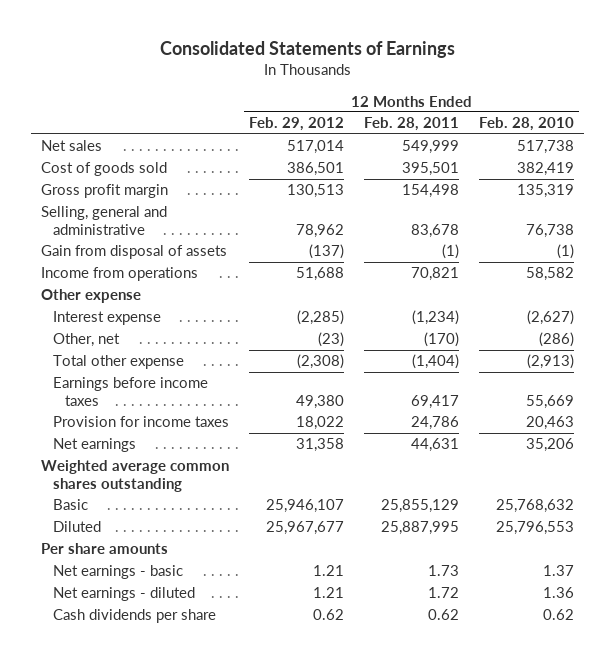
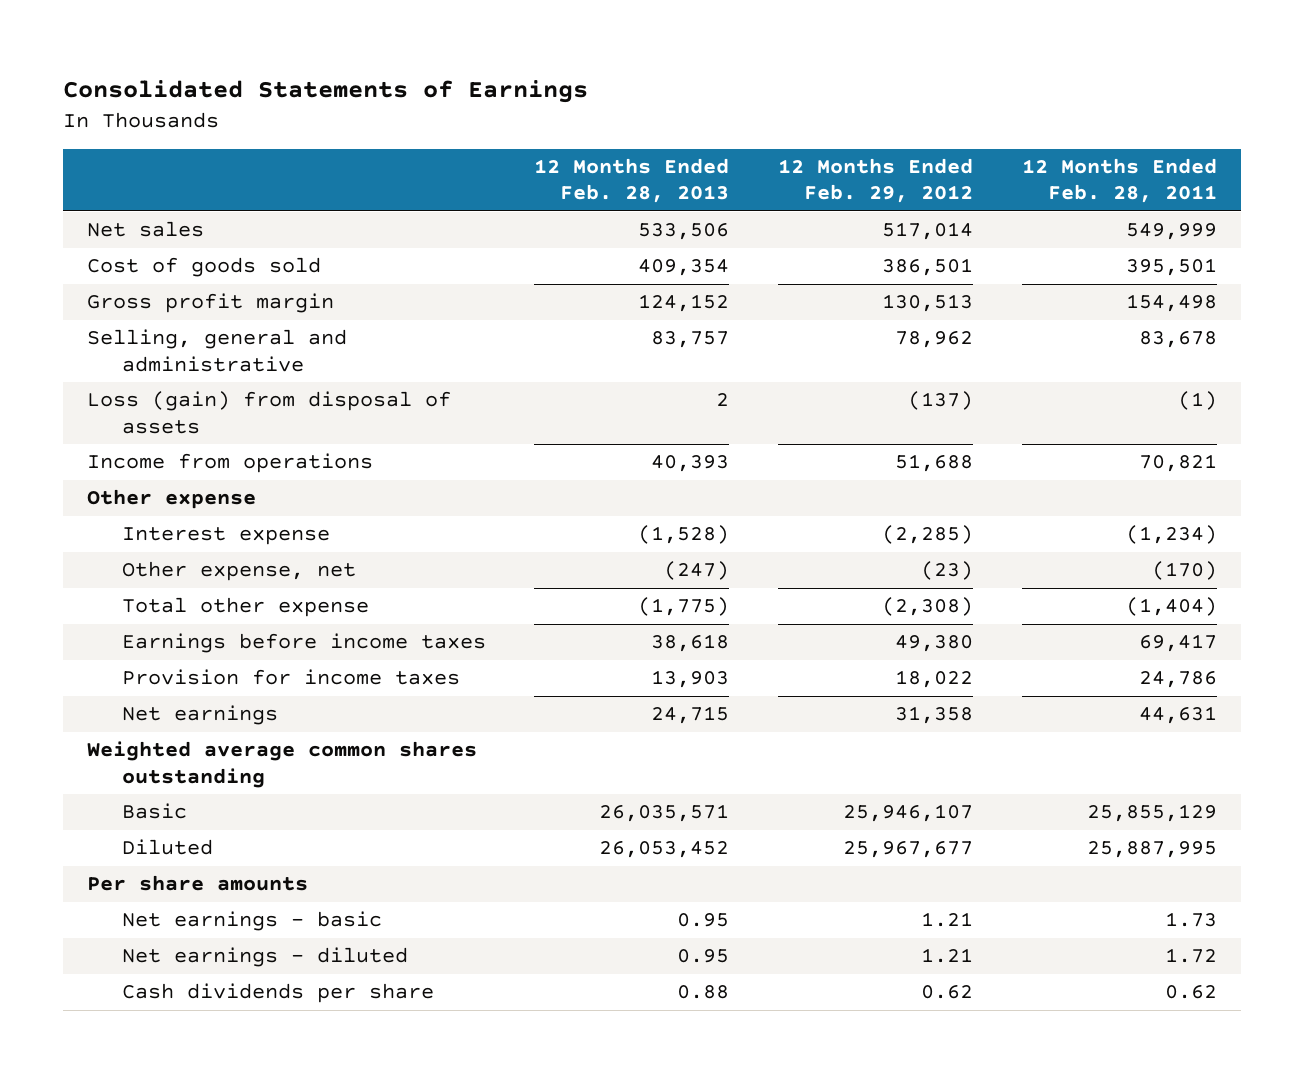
- | 12 Months Ended Feb. 29, 2012 | 12 Months Ended Feb. 28, 2011 | 12 Months Ended Feb. 28, 2010
+ | 12 Months Ended Feb. 28, 2013 | 12 Months Ended Feb. 29, 2012 | 12 Months Ended Feb. 28, 2011
- Gain from disposal of assets | (137) | (1) | (1)
+ Loss (gain) from disposal of assets | 2 | (137) | (1)
- Other, net | (23) | (170) | (286)
+ Other expense, net | (247) | (23) | (170)

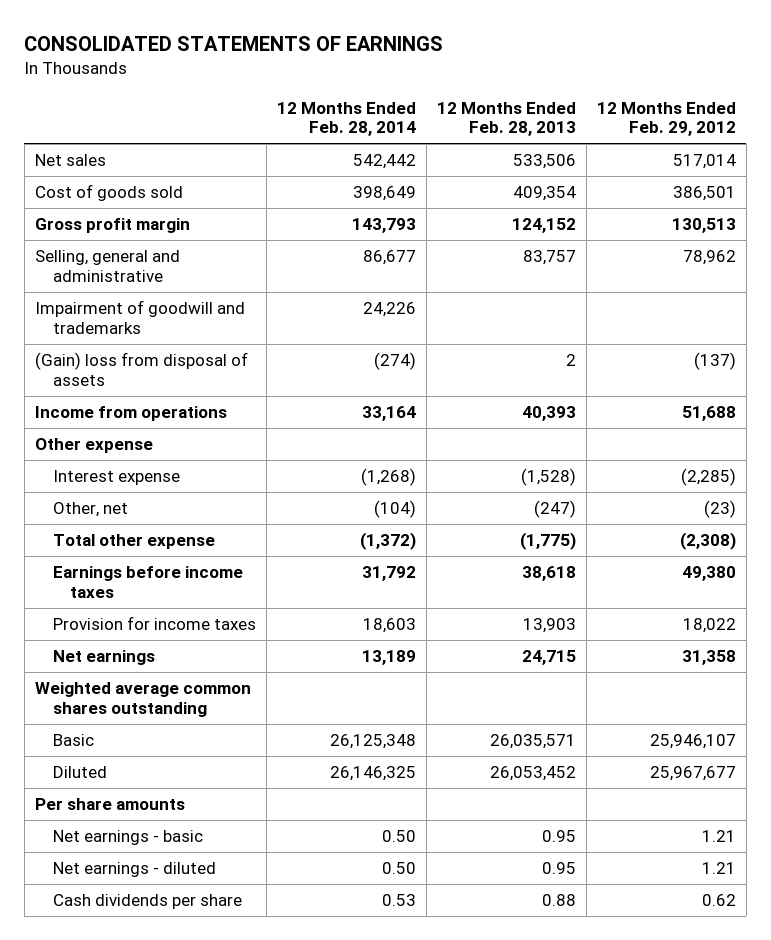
- Consolidated Statements of Earnings
+ CONSOLIDATED STATEMENTS OF EARNINGS
- | 12 Months Ended Feb. 28, 2013 | 12 Months Ended Feb. 29, 2012 | 12 Months Ended Feb. 28, 2011
+ | 12 Months Ended Feb. 28, 2014 | 12 Months Ended Feb. 28, 2013 | 12 Months Ended Feb. 29, 2012
- Loss (gain) from disposal of assets | 2 | (137) | (1)
+ Impairment of goodwill and trademarks | 24,226 | |
+ (Gain) loss from disposal of assets | (274) | 2 | (137)
- Other expense, net | (247) | (23) | (170)
+ Other, net | (104) | (247) | (23)

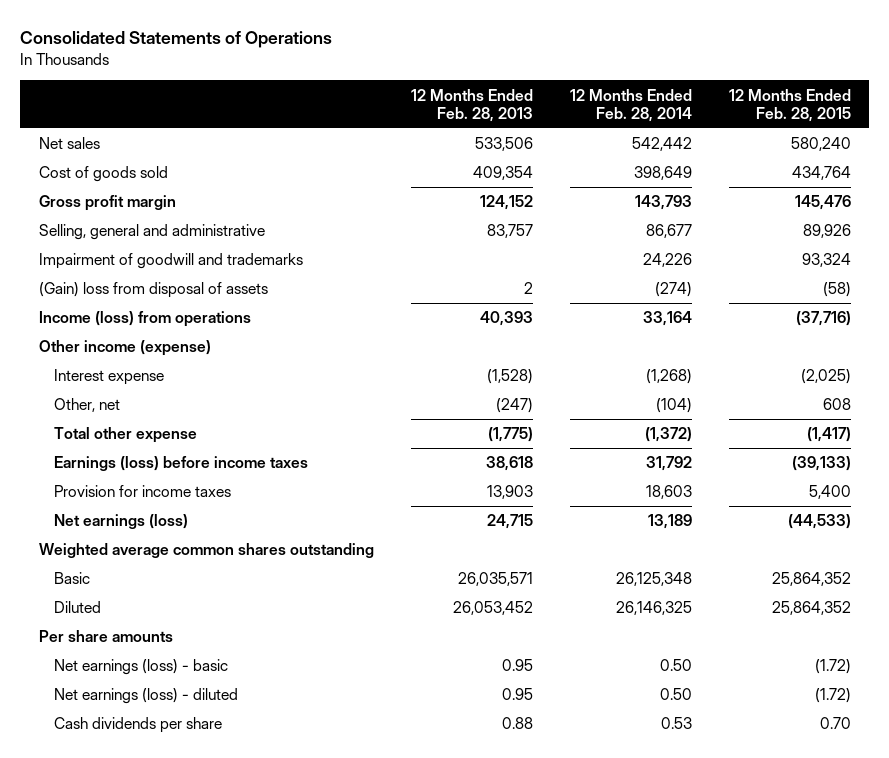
- CONSOLIDATED STATEMENTS OF EARNINGS
+ Consolidated Statements of Operations
- | 12 Months Ended Feb. 28, 2014 | 12 Months Ended Feb. 28, 2013 | 12 Months Ended Feb. 29, 2012
+ | 12 Months Ended Feb. 28, 2013 | 12 Months Ended Feb. 28, 2014 | 12 Months Ended Feb. 28, 2015
- Income from operations | 33,164 | 40,393 | 51,688
- Other expense
+ Income (loss) from operations | 40,393 | 33,164 | (37,716)
+ Other income (expense)
- Earnings before income taxes | 31,792 | 38,618 | 49,380
+ Earnings (loss) before income taxes | 38,618 | 31,792 | (39,133)
- Net earnings | 13,189 | 24,715 | 31,358
+ Net earnings (loss) | 24,715 | 13,189 | (44,533)
- Net earnings - basic | 0.50 | 0.95 | 1.21
- Net earnings - diluted | 0.50 | 0.95 | 1.21
+ Net earnings (loss) - basic | 0.95 | 0.50 | (1.72)
+ Net earnings (loss) - diluted | 0.95 | 0.50 | (1.72)

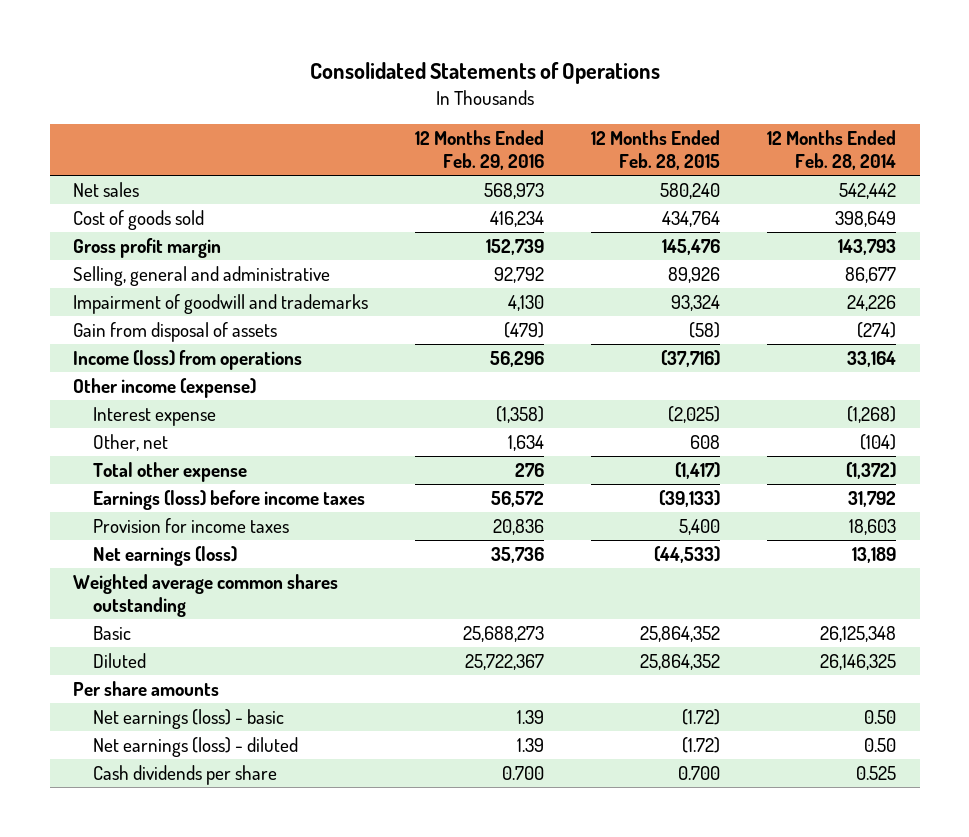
- | 12 Months Ended Feb. 28, 2013 | 12 Months Ended Feb. 28, 2014 | 12 Months Ended Feb. 28, 2015
+ | 12 Months Ended Feb. 29, 2016 | 12 Months Ended Feb. 28, 2015 | 12 Months Ended Feb. 28, 2014
- (Gain) loss from disposal of assets | 2 | (274) | (58)
+ Gain from disposal of assets | (479) | (58) | (274)
- Cash dividends per share | 0.88 | 0.53 | 0.70
+ Cash dividends per share | 0.700 | 0.700 | 0.525

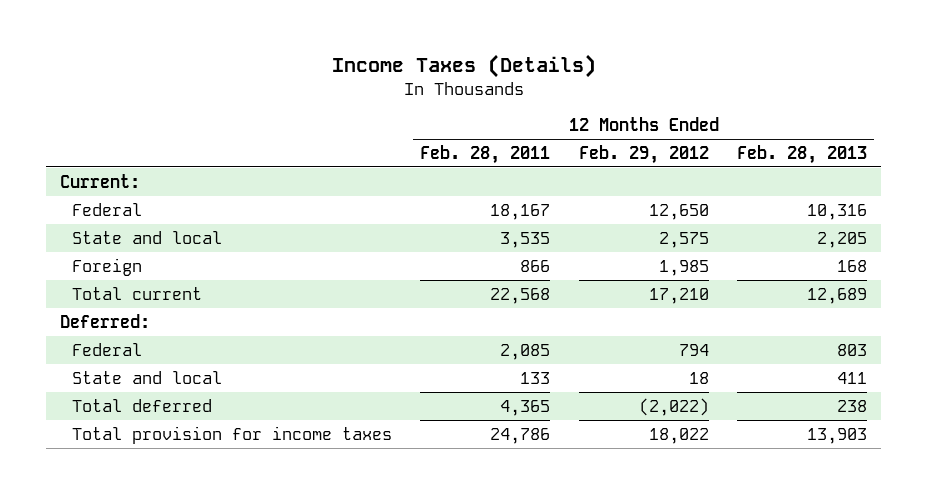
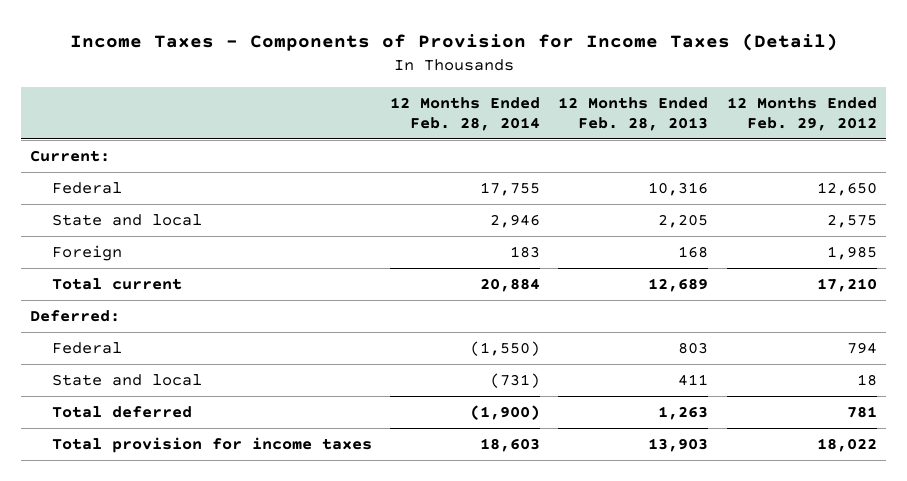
- Income Taxes (Details)
+ Income Taxes - Components of Provision for Income Taxes (Detail)
- | 12 Months Ended Feb. 28, 2011 | 12 Months Ended Feb. 29, 2012 | 12 Months Ended Feb. 28, 2013
+ | 12 Months Ended Feb. 28, 2014 | 12 Months Ended Feb. 28, 2013 | 12 Months Ended Feb. 29, 2012
- Total deferred | 4,365 | (2,022) | 238
+ Total deferred | (1,900) | 1,263 | 781

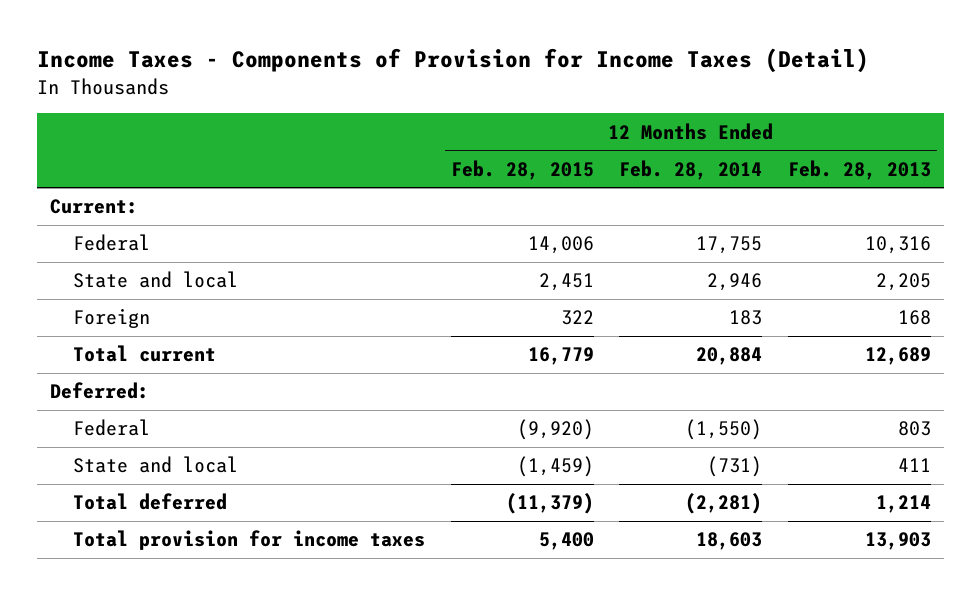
- | 12 Months Ended Feb. 28, 2014 | 12 Months Ended Feb. 28, 2013 | 12 Months Ended Feb. 29, 2012
+ | 12 Months Ended Feb. 28, 2015 | 12 Months Ended Feb. 28, 2014 | 12 Months Ended Feb. 28, 2013
- Total deferred | (1,900) | 1,263 | 781
+ Total deferred | (11,379) | (2,281) | 1,214

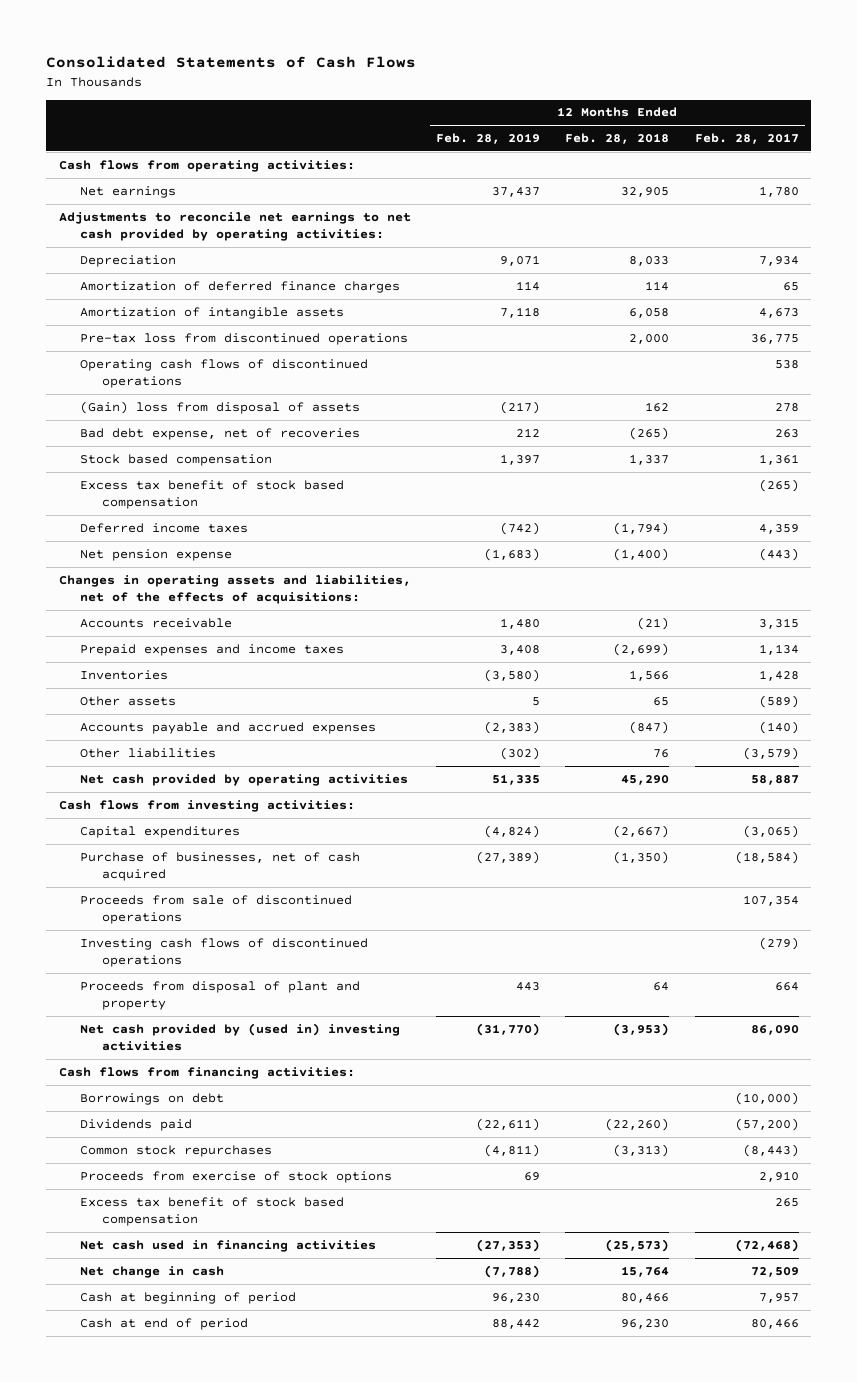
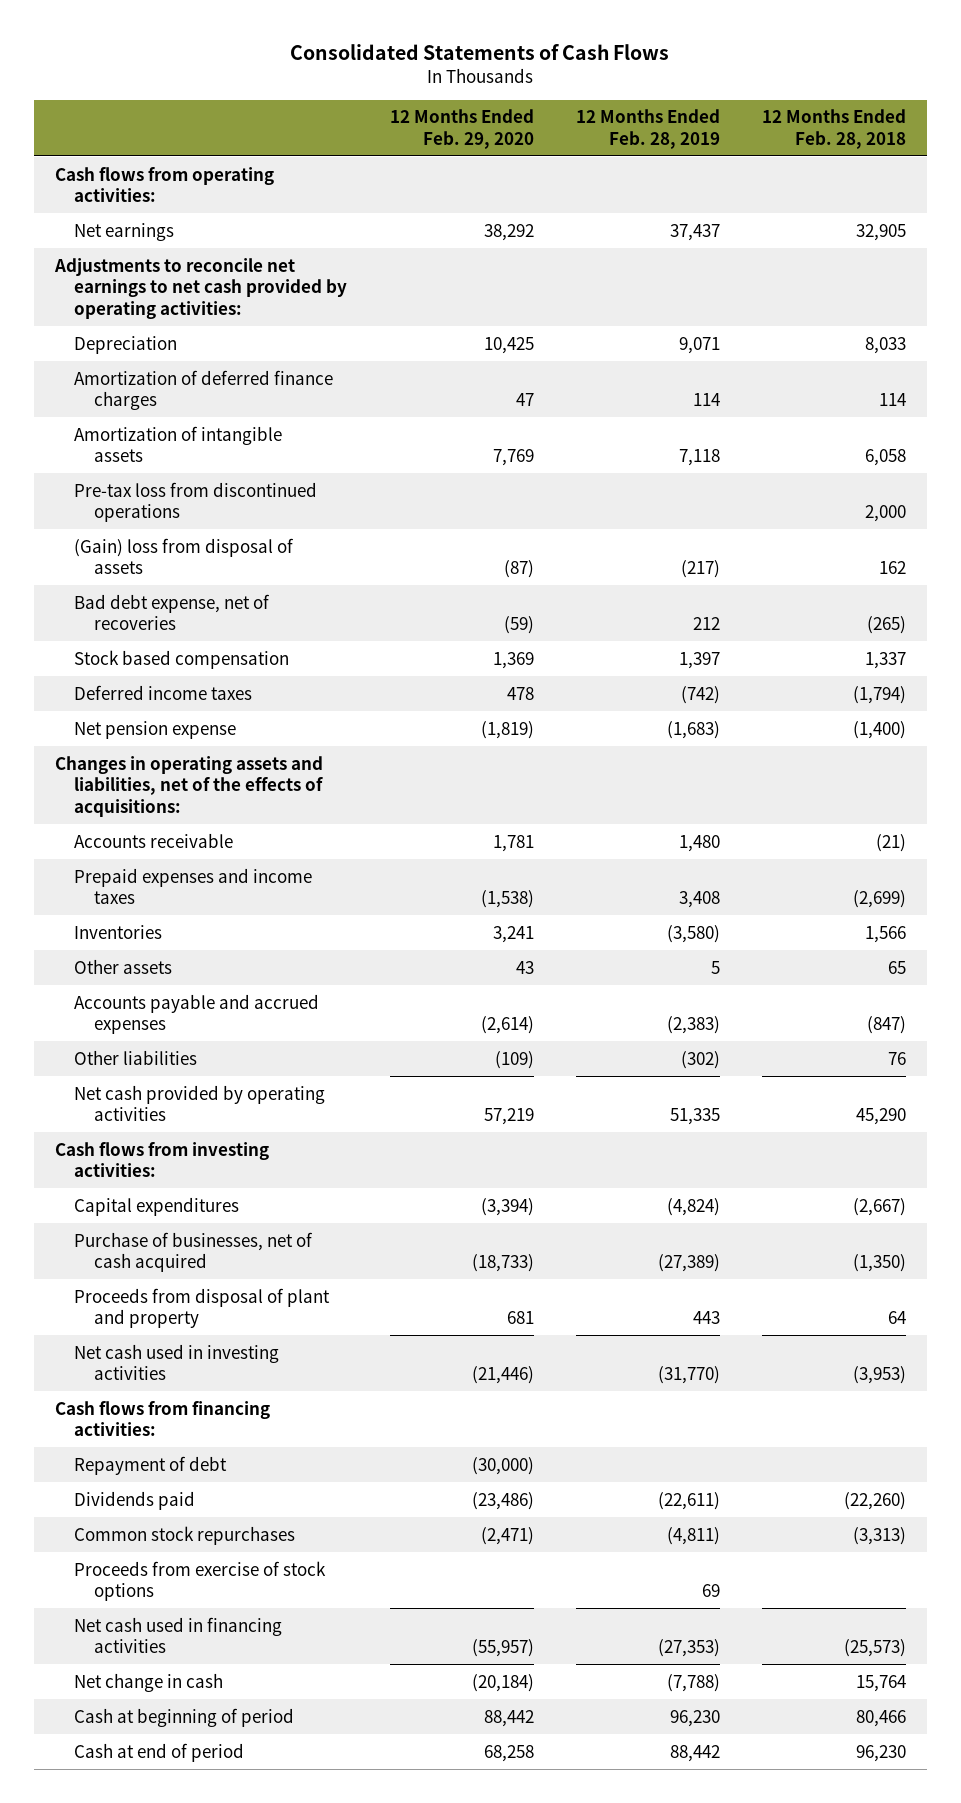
- | 12 Months Ended Feb. 28, 2019 | 12 Months Ended Feb. 28, 2018 | 12 Months Ended Feb. 28, 2017
+ | 12 Months Ended Feb. 29, 2020 | 12 Months Ended Feb. 28, 2019 | 12 Months Ended Feb. 28, 2018
- Operating cash flows of discontinued operations | | | 538
- Excess tax benefit of stock based compensation | | | (265)
- Proceeds from sale of discontinued operations | | | 107,354
- Investing cash flows of discontinued operations | | | (279)
- Net cash provided by (used in) investing activities | (31,770) | (3,953) | 86,090
+ Net cash used in investing activities | (21,446) | (31,770) | (3,953)
- Borrowings on debt | | | (10,000)
+ Repayment of debt | (30,000) | |
- Excess tax benefit of stock based compensation | | | 265

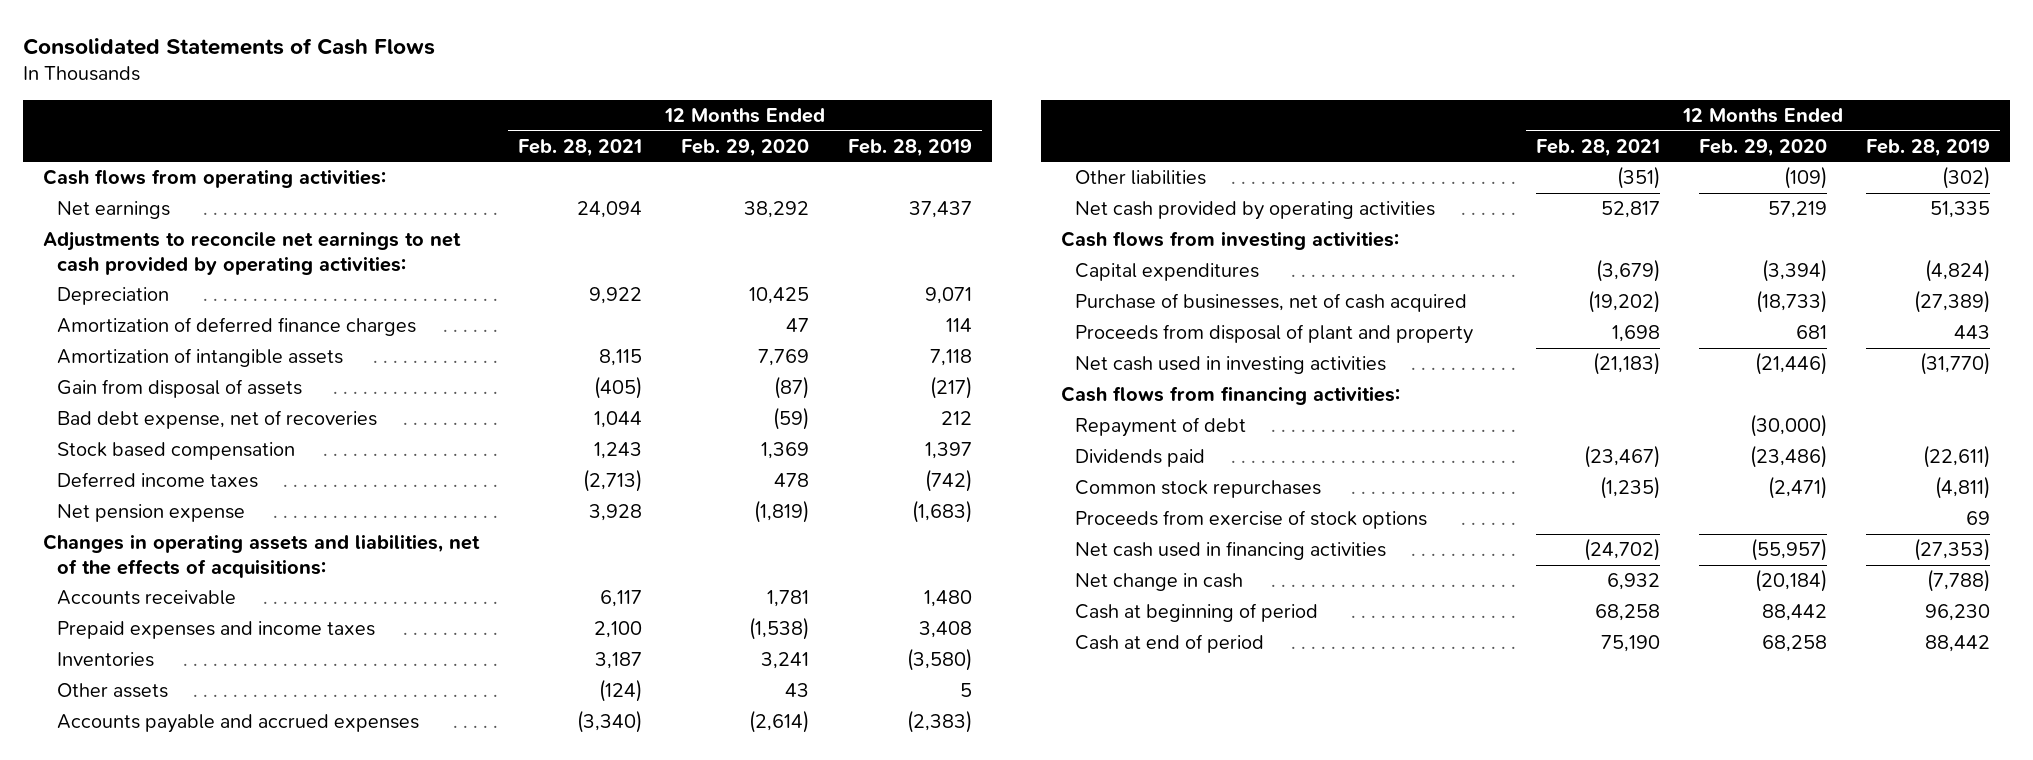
- | 12 Months Ended Feb. 29, 2020 | 12 Months Ended Feb. 28, 2019 | 12 Months Ended Feb. 28, 2018
+ | 12 Months Ended Feb. 28, 2021 | 12 Months Ended Feb. 29, 2020 | 12 Months Ended Feb. 28, 2019
- Pre-tax loss from discontinued operations | | | 2,000
- (Gain) loss from disposal of assets | (87) | (217) | 162
+ Gain from disposal of assets | (405) | (87) | (217)

